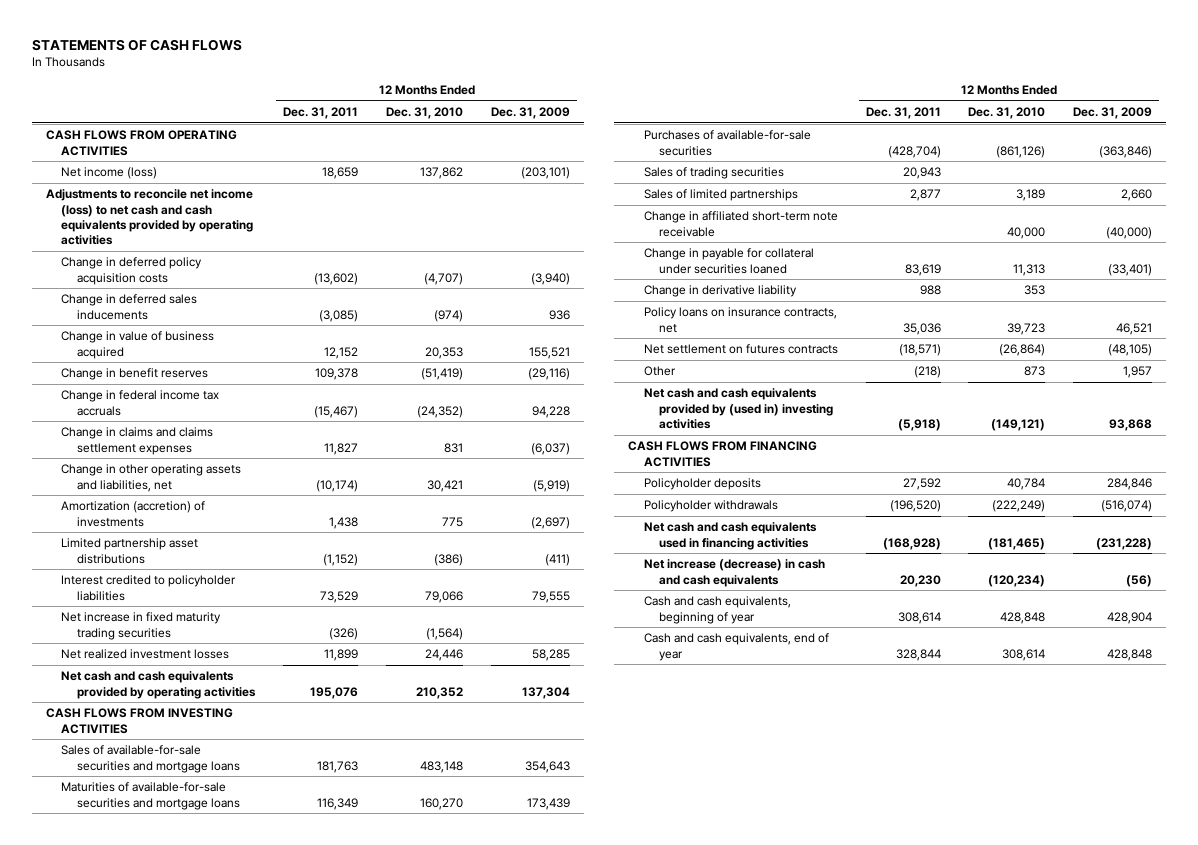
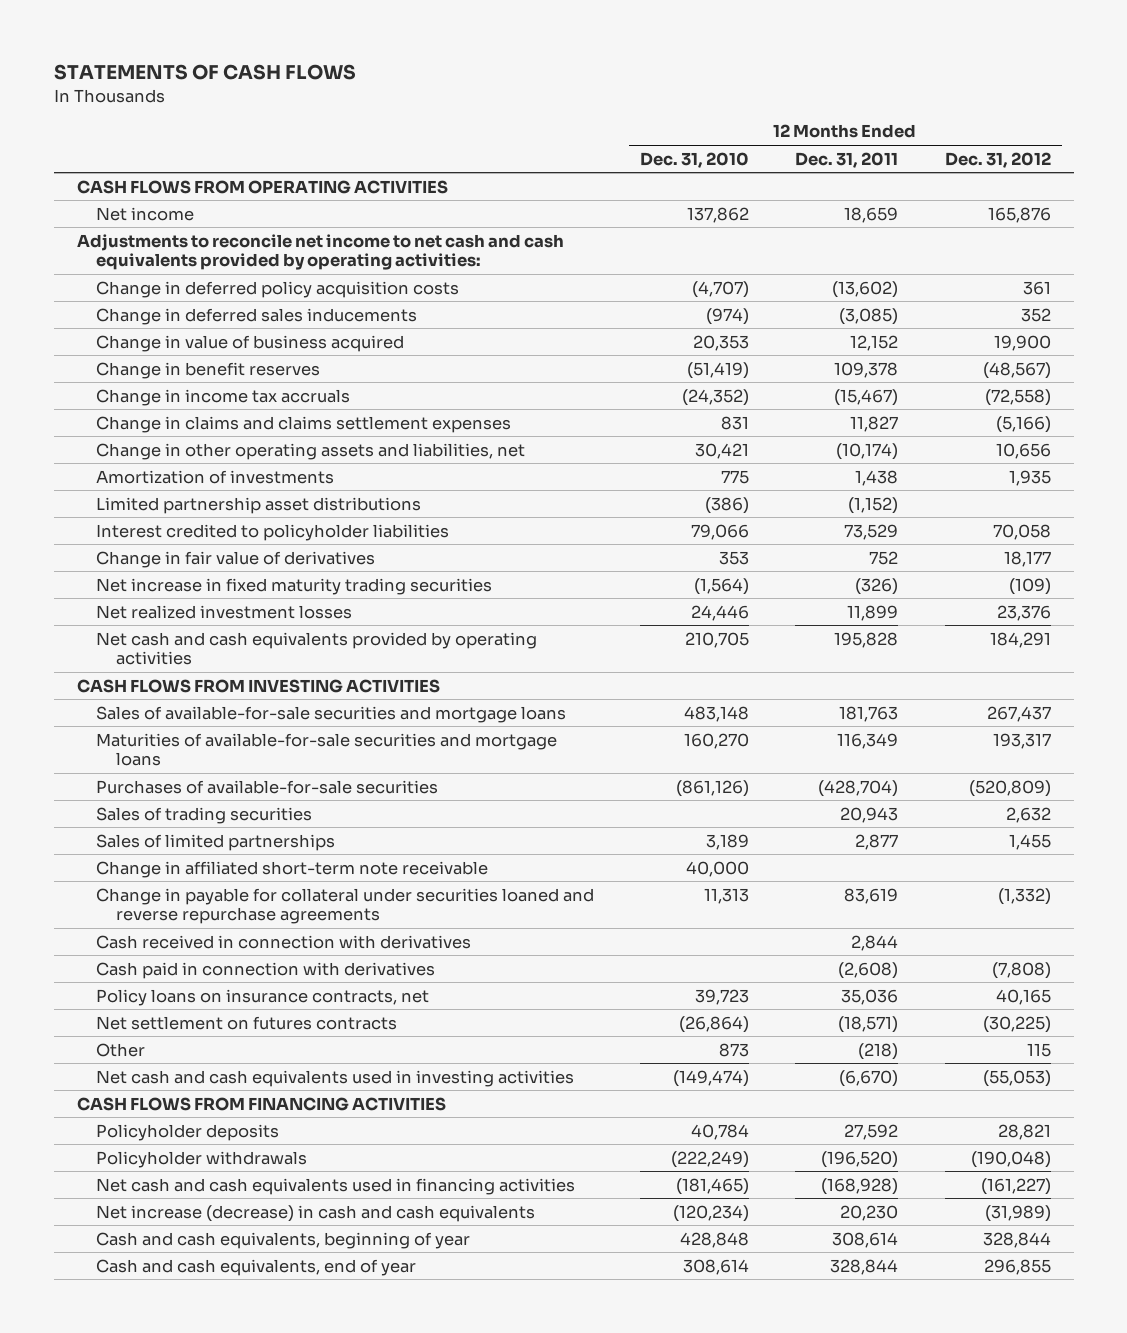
- | 12 Months Ended Dec. 31, 2011 | 12 Months Ended Dec. 31, 2010 | 12 Months Ended Dec. 31, 2009
+ | 12 Months Ended Dec. 31, 2010 | 12 Months Ended Dec. 31, 2011 | 12 Months Ended Dec. 31, 2012
- Net income (loss) | 18,659 | 137,862 | (203,101)
- Adjustments to reconcile net income (loss) to net cash and cash equivalents provided by operating activities
+ Net income | 137,862 | 18,659 | 165,876
+ Adjustments to reconcile net income to net cash and cash equivalents provided by operating activities:
- Change in federal income tax accruals | (15,467) | (24,352) | 94,228
+ Change in income tax accruals | (24,352) | (15,467) | (72,558)
- Amortization (accretion) of investments | 1,438 | 775 | (2,697)
+ Amortization of investments | 775 | 1,438 | 1,935
+ Change in fair value of derivatives | 353 | 752 | 18,177
- Net cash and cash equivalents provided by operating activities | 195,076 | 210,352 | 137,304
+ Net cash and cash equivalents provided by operating activities | 210,705 | 195,828 | 184,291
- Change in payable for collateral under securities loaned | 83,619 | 11,313 | (33,401)
- Change in derivative liability | 988 | 353 |
+ Change in payable for collateral under securities loaned and reverse repurchase agreements | 11,313 | 83,619 | (1,332)
+ Cash received in connection with derivatives | | 2,844 |
+ Cash paid in connection with derivatives | | (2,608) | (7,808)
- Net cash and cash equivalents provided by (used in) investing activities | (5,918) | (149,121) | 93,868
+ Net cash and cash equivalents used in investing activities | (149,474) | (6,670) | (55,053)

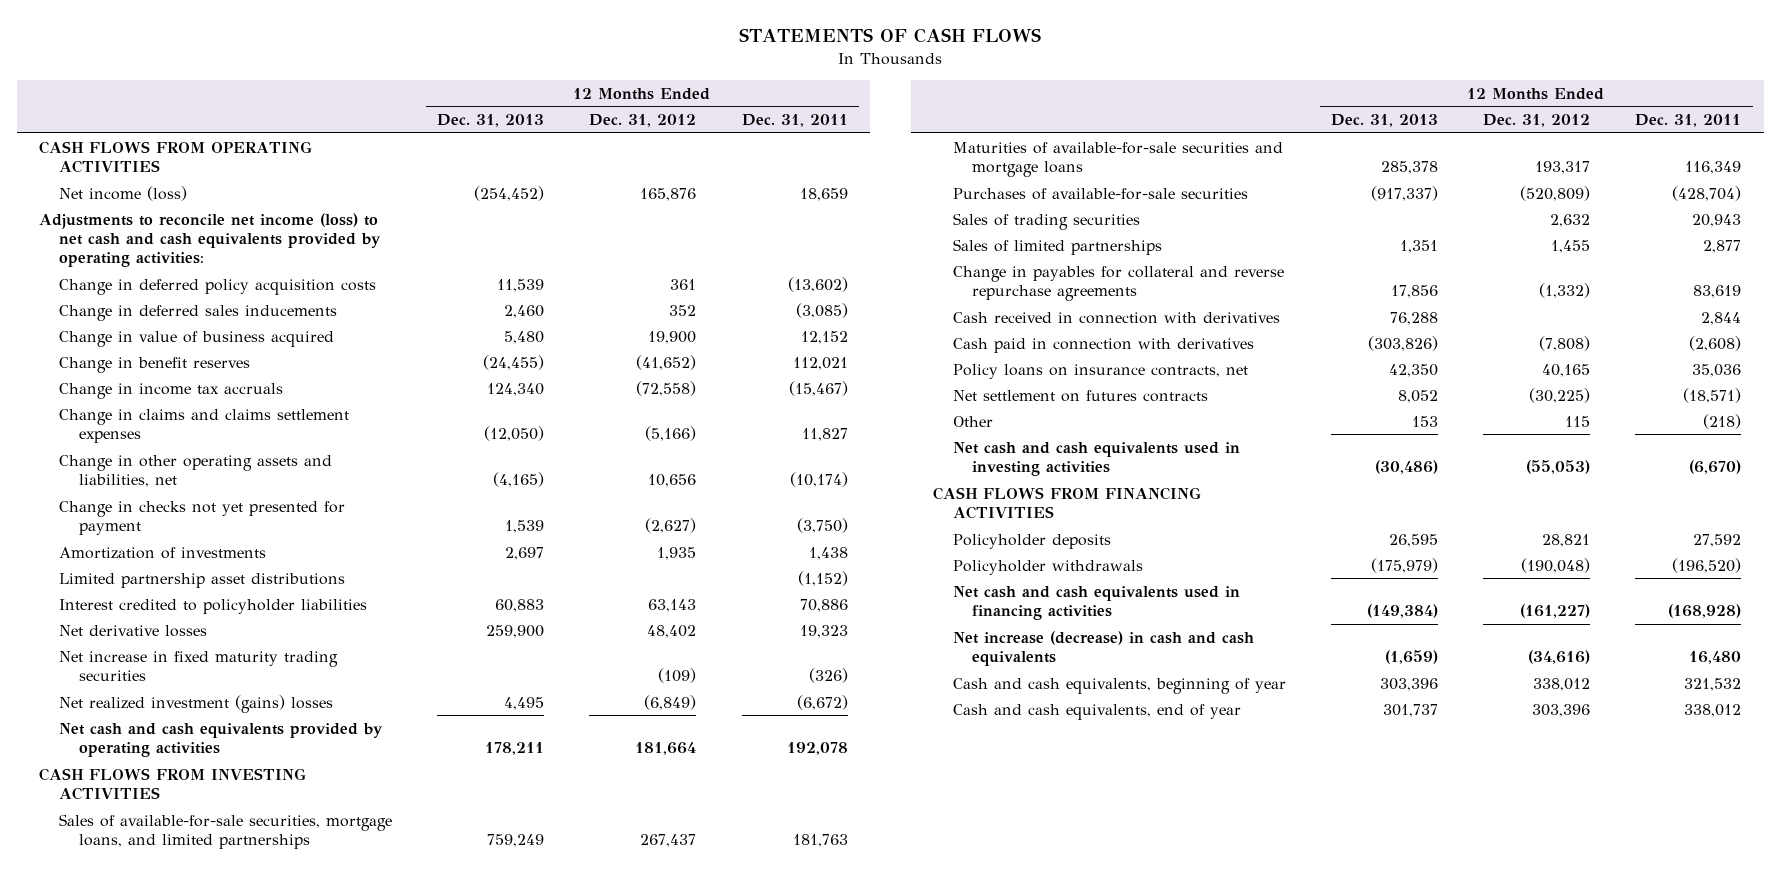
- | 12 Months Ended Dec. 31, 2010 | 12 Months Ended Dec. 31, 2011 | 12 Months Ended Dec. 31, 2012
+ | 12 Months Ended Dec. 31, 2013 | 12 Months Ended Dec. 31, 2012 | 12 Months Ended Dec. 31, 2011
- Net income | 137,862 | 18,659 | 165,876
- Adjustments to reconcile net income to net cash and cash equivalents provided by operating activities:
+ Net income (loss) | (254,452) | 165,876 | 18,659
+ Adjustments to reconcile net income (loss) to net cash and cash equivalents provided by operating activities:
- Change in benefit reserves | (51,419) | 109,378 | (48,567)
+ Change in benefit reserves | (24,455) | (41,652) | 112,021
+ Change in checks not yet presented for payment | 1,539 | (2,627) | (3,750)
- Interest credited to policyholder liabilities | 79,066 | 73,529 | 70,058
- Change in fair value of derivatives | 353 | 752 | 18,177
+ Interest credited to policyholder liabilities | 60,883 | 63,143 | 70,886
+ Net derivative losses | 259,900 | 48,402 | 19,323
- Net realized investment losses | 24,446 | 11,899 | 23,376
- Net cash and cash equivalents provided by operating activities | 210,705 | 195,828 | 184,291
+ Net realized investment (gains) losses | 4,495 | (6,849) | (6,672)
+ Net cash and cash equivalents provided by operating activities | 178,211 | 181,664 | 192,078
- Sales of available-for-sale securities and mortgage loans | 483,148 | 181,763 | 267,437
+ Sales of available-for-sale securities, mortgage loans, and limited partnerships | 759,249 | 267,437 | 181,763
- Change in affiliated short-term note receivable | 40,000 | |
- Change in payable for collateral under securities loaned and reverse repurchase agreements | 11,313 | 83,619 | (1,332)
+ Change in payables for collateral and reverse repurchase agreements | 17,856 | (1,332) | 83,619
- Net increase (decrease) in cash and cash equivalents | (120,234) | 20,230 | (31,989)
- Cash and cash equivalents, beginning of year | 428,848 | 308,614 | 328,844
- Cash and cash equivalents, end of year | 308,614 | 328,844 | 296,855
+ Net increase (decrease) in cash and cash equivalents | (1,659) | (34,616) | 16,480
+ Cash and cash equivalents, beginning of year | 303,396 | 338,012 | 321,532
+ Cash and cash equivalents, end of year | 301,737 | 303,396 | 338,012

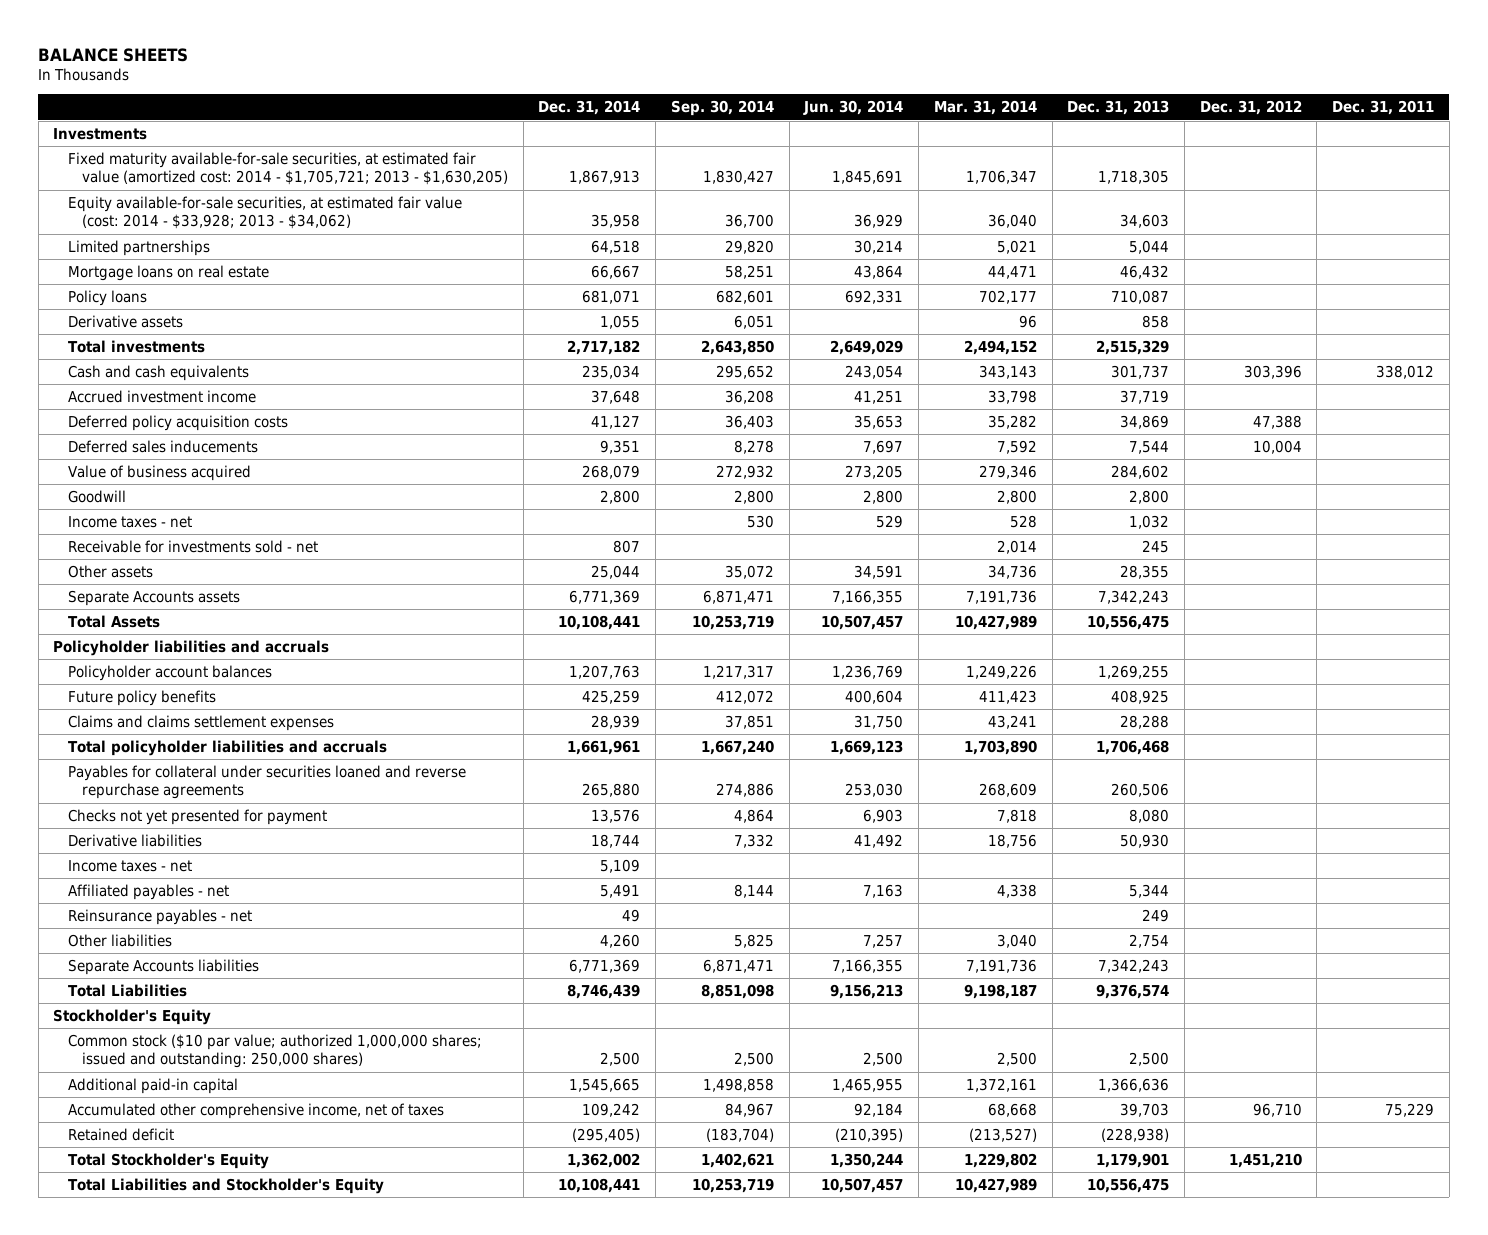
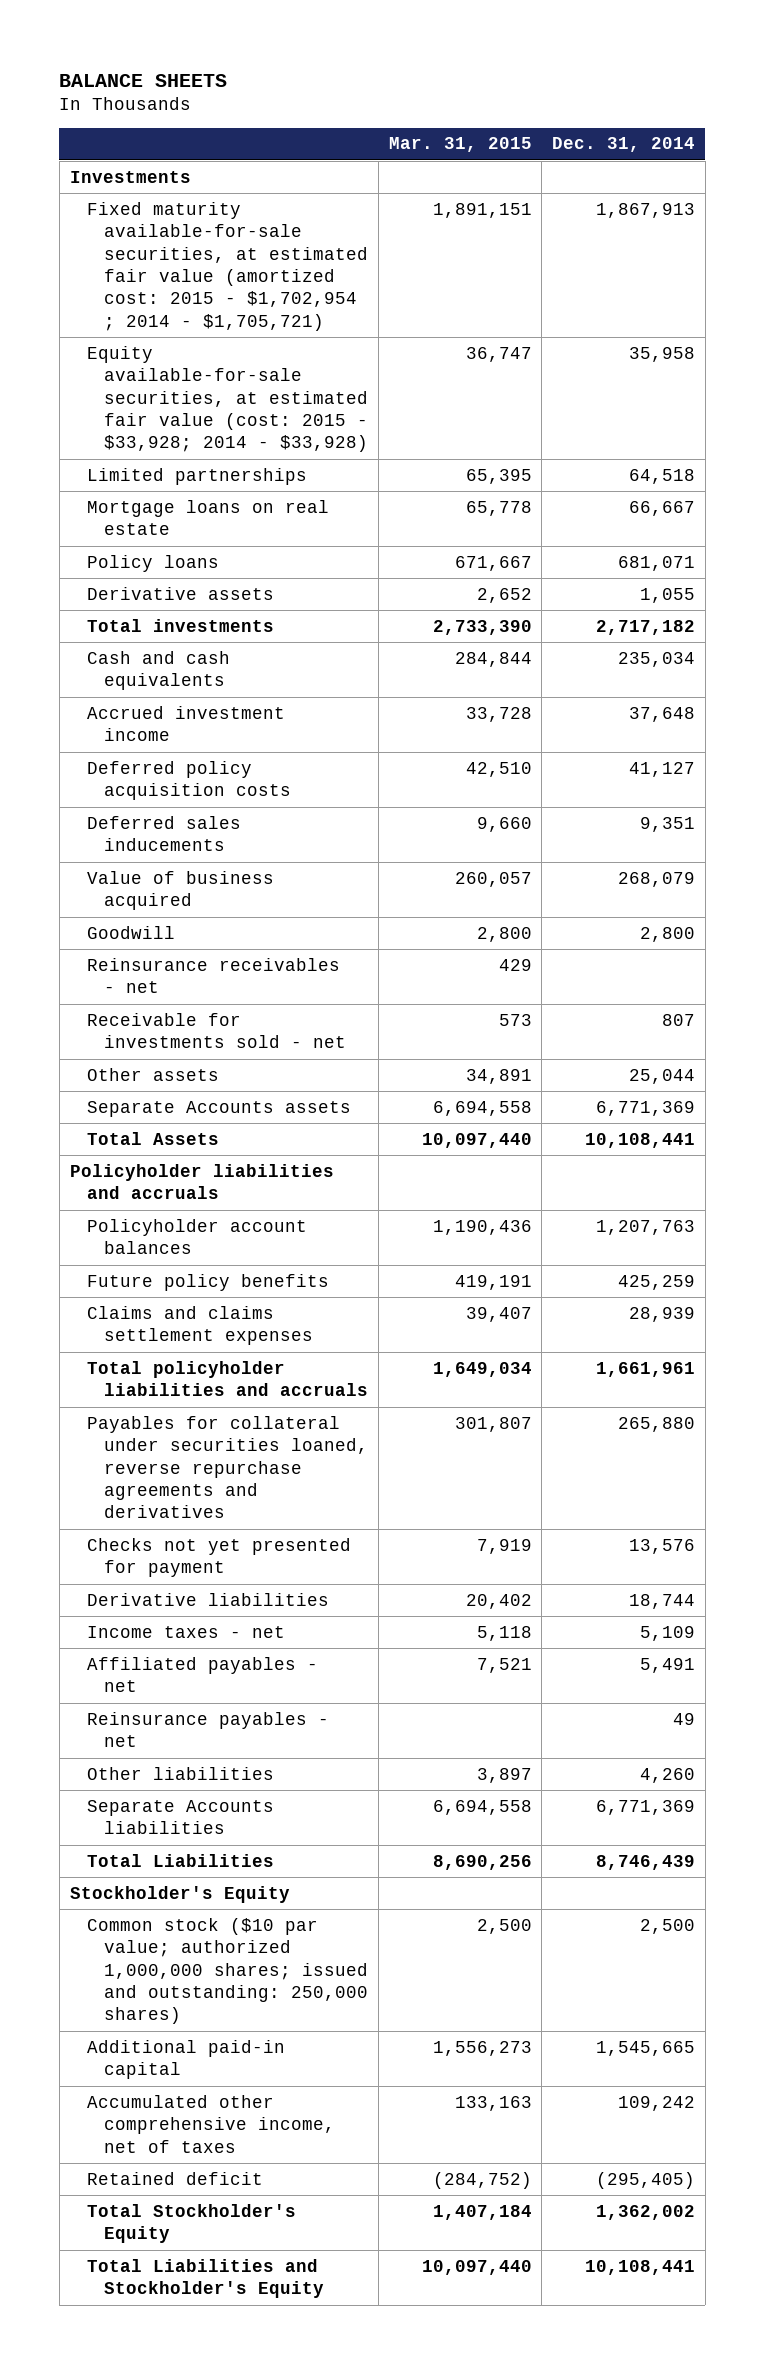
- | Dec. 31, 2014 | Sep. 30, 2014 | Jun. 30, 2014 | Mar. 31, 2014 | Dec. 31, 2013 | Dec. 31, 2012 | Dec. 31, 2011
+ | Mar. 31, 2015 | Dec. 31, 2014
- Fixed maturity available-for-sale securities, at estimated fair value (amortized cost: 2014 - $1,705,721; 2013 - $1,630,205) | 1,867,913 | 1,830,427 | 1,845,691 | 1,706,347 | 1,718,305 | |
- Equity available-for-sale securities, at estimated fair value (cost: 2014 - $33,928; 2013 - $34,062) | 35,958 | 36,700 | 36,929 | 36,040 | 34,603 | |
+ Fixed maturity available-for-sale securities, at estimated fair value (amortized cost: 2015 - $1,702,954 ; 2014 - $1,705,721) | 1,891,151 | 1,867,913
+ Equity available-for-sale securities, at estimated fair value (cost: 2015 - $33,928; 2014 - $33,928) | 36,747 | 35,958
- Income taxes - net | | 530 | 529 | 528 | 1,032 | |
+ Reinsurance receivables - net | 429 |
- Payables for collateral under securities loaned and reverse repurchase agreements | 265,880 | 274,886 | 253,030 | 268,609 | 260,506 | |
+ Payables for collateral under securities loaned, reverse repurchase agreements and derivatives | 301,807 | 265,880

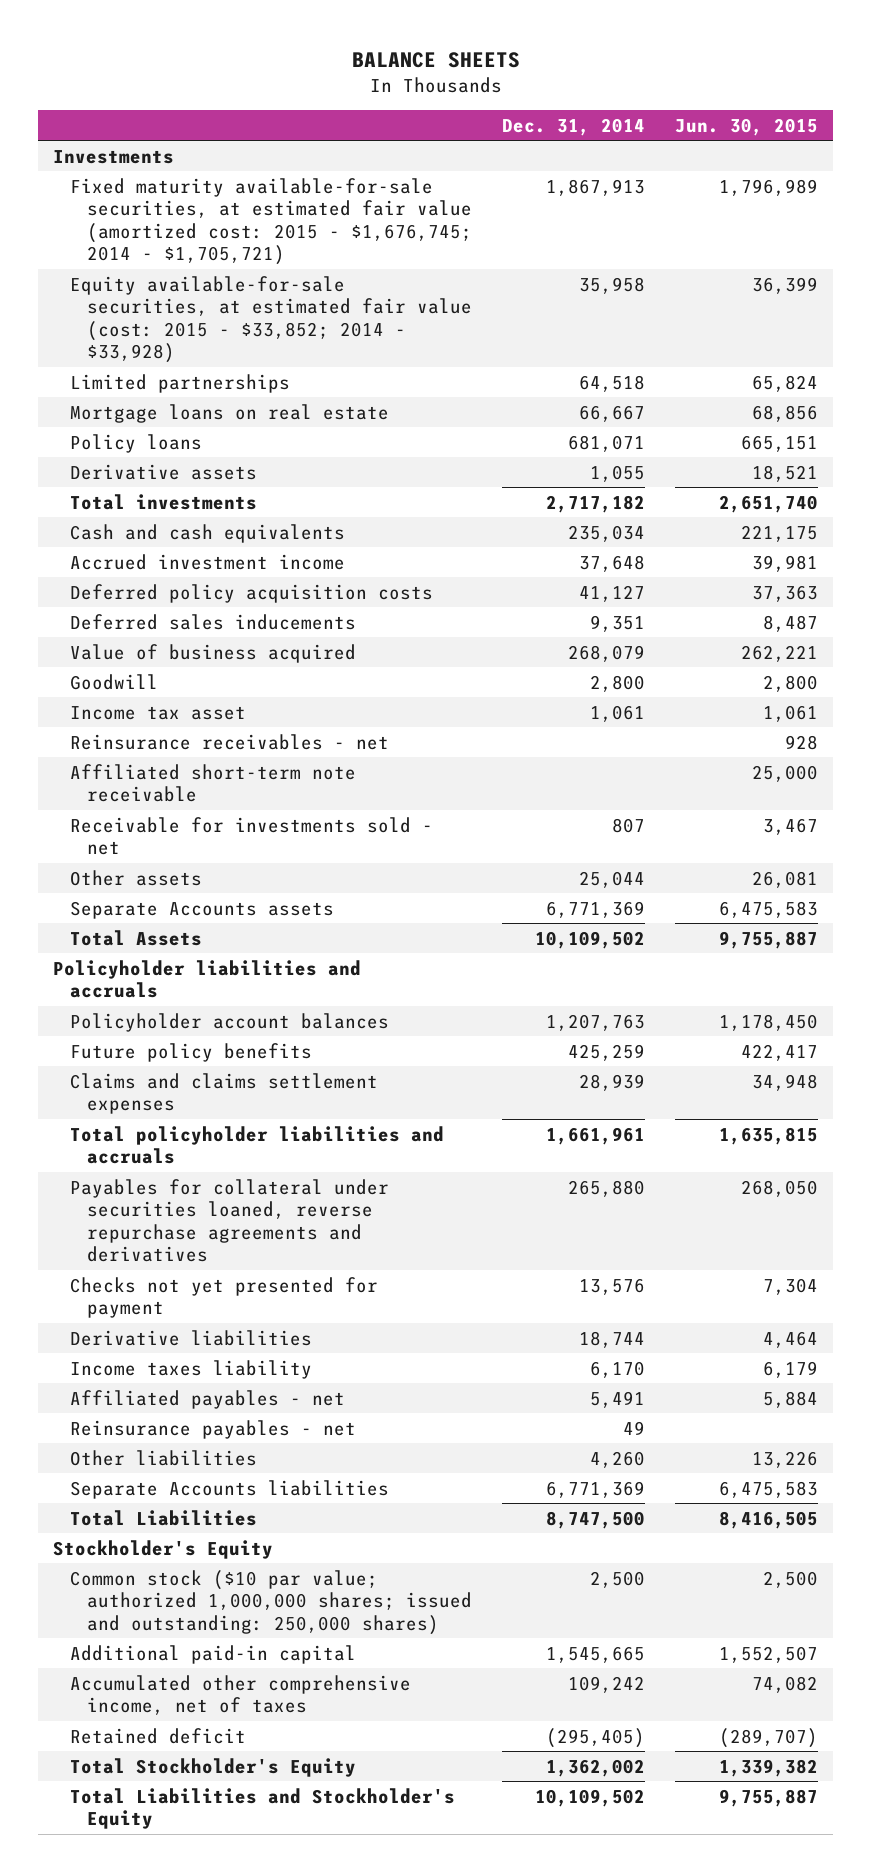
- | Mar. 31, 2015 | Dec. 31, 2014
+ | Dec. 31, 2014 | Jun. 30, 2015
- Fixed maturity available-for-sale securities, at estimated fair value (amortized cost: 2015 - $1,702,954 ; 2014 - $1,705,721) | 1,891,151 | 1,867,913
- Equity available-for-sale securities, at estimated fair value (cost: 2015 - $33,928; 2014 - $33,928) | 36,747 | 35,958
+ Fixed maturity available-for-sale securities, at estimated fair value (amortized cost: 2015 - $1,676,745; 2014 - $1,705,721) | 1,867,913 | 1,796,989
+ Equity available-for-sale securities, at estimated fair value (cost: 2015 - $33,852; 2014 - $33,928) | 35,958 | 36,399
+ Income tax asset | 1,061 | 1,061
+ Affiliated short-term note receivable | | 25,000
- Total Assets | 10,097,440 | 10,108,441
+ Total Assets | 10,109,502 | 9,755,887
- Income taxes - net | 5,118 | 5,109
+ Income taxes liability | 6,170 | 6,179
- Total Liabilities | 8,690,256 | 8,746,439
+ Total Liabilities | 8,747,500 | 8,416,505
- Total Liabilities and Stockholder's Equity | 10,097,440 | 10,108,441
+ Total Liabilities and Stockholder's Equity | 10,109,502 | 9,755,887

